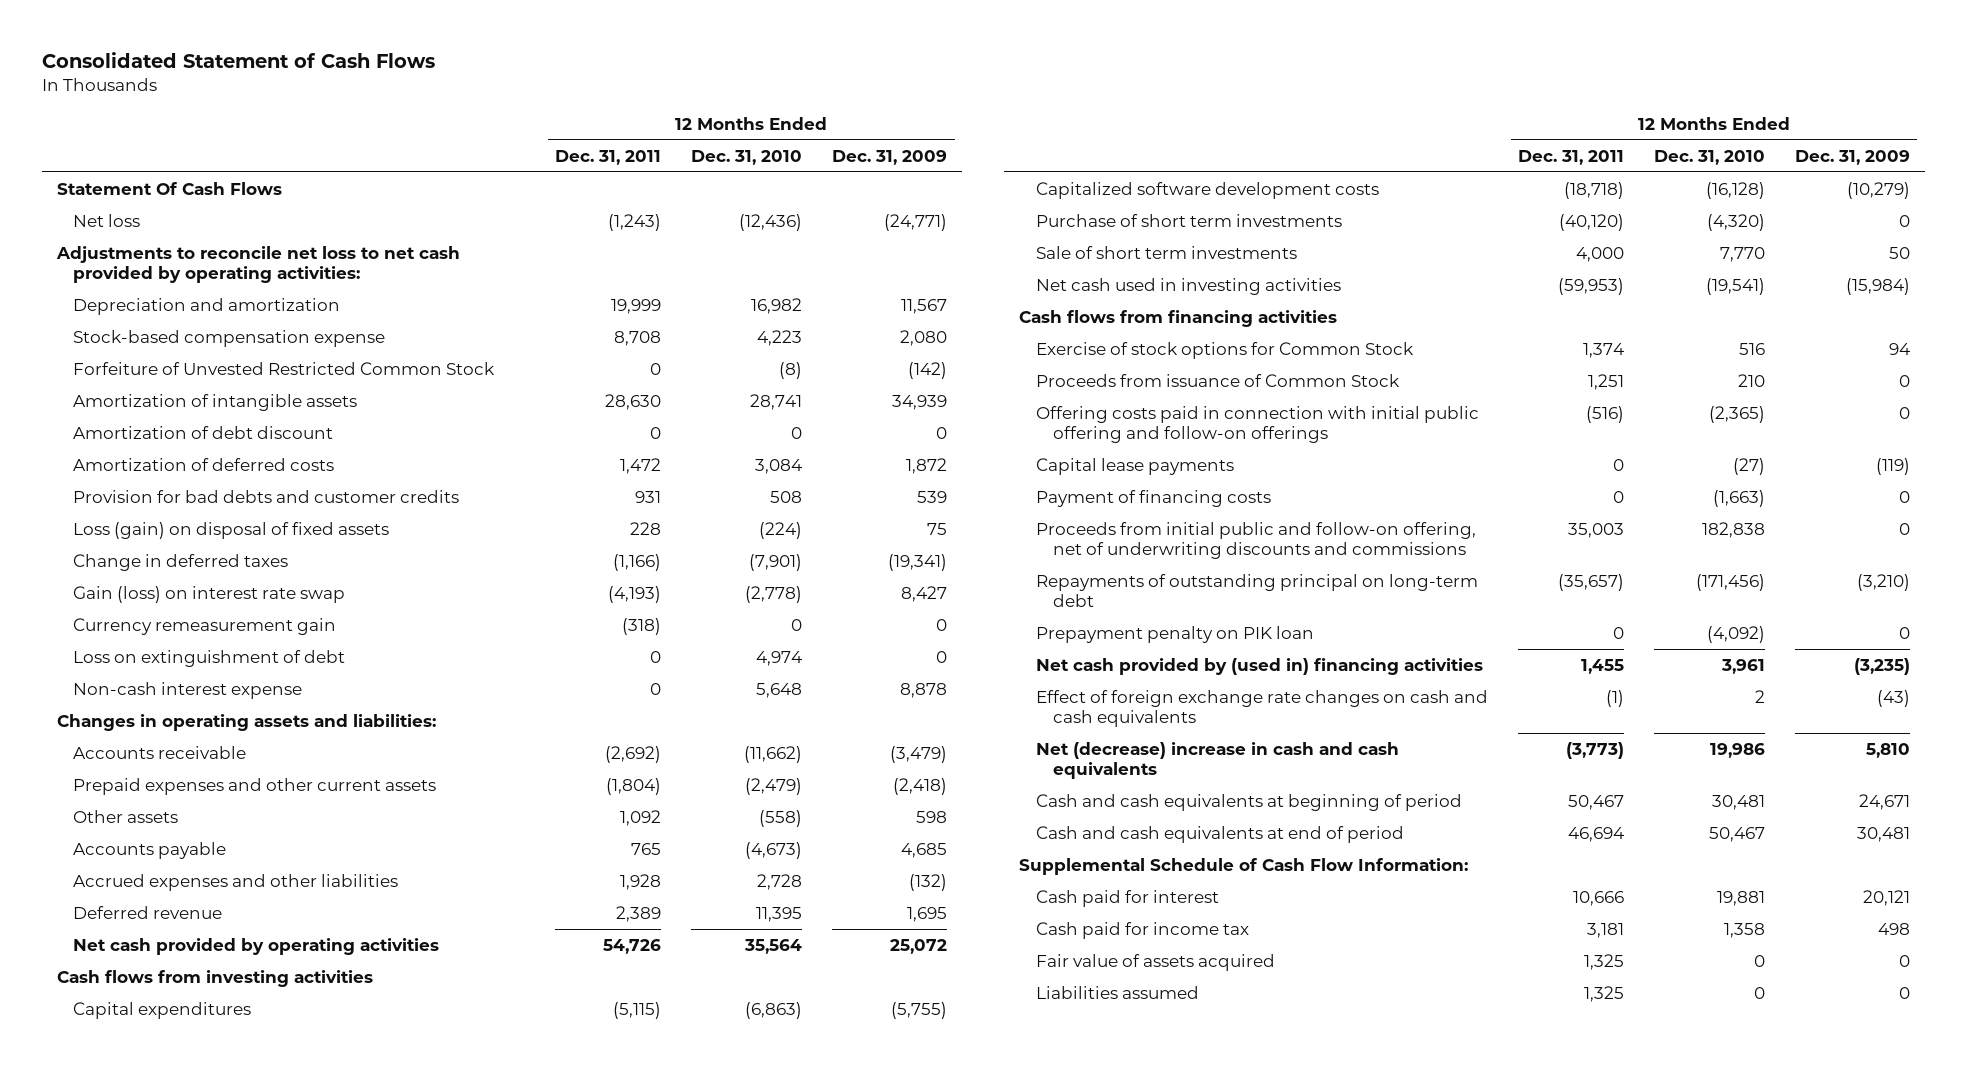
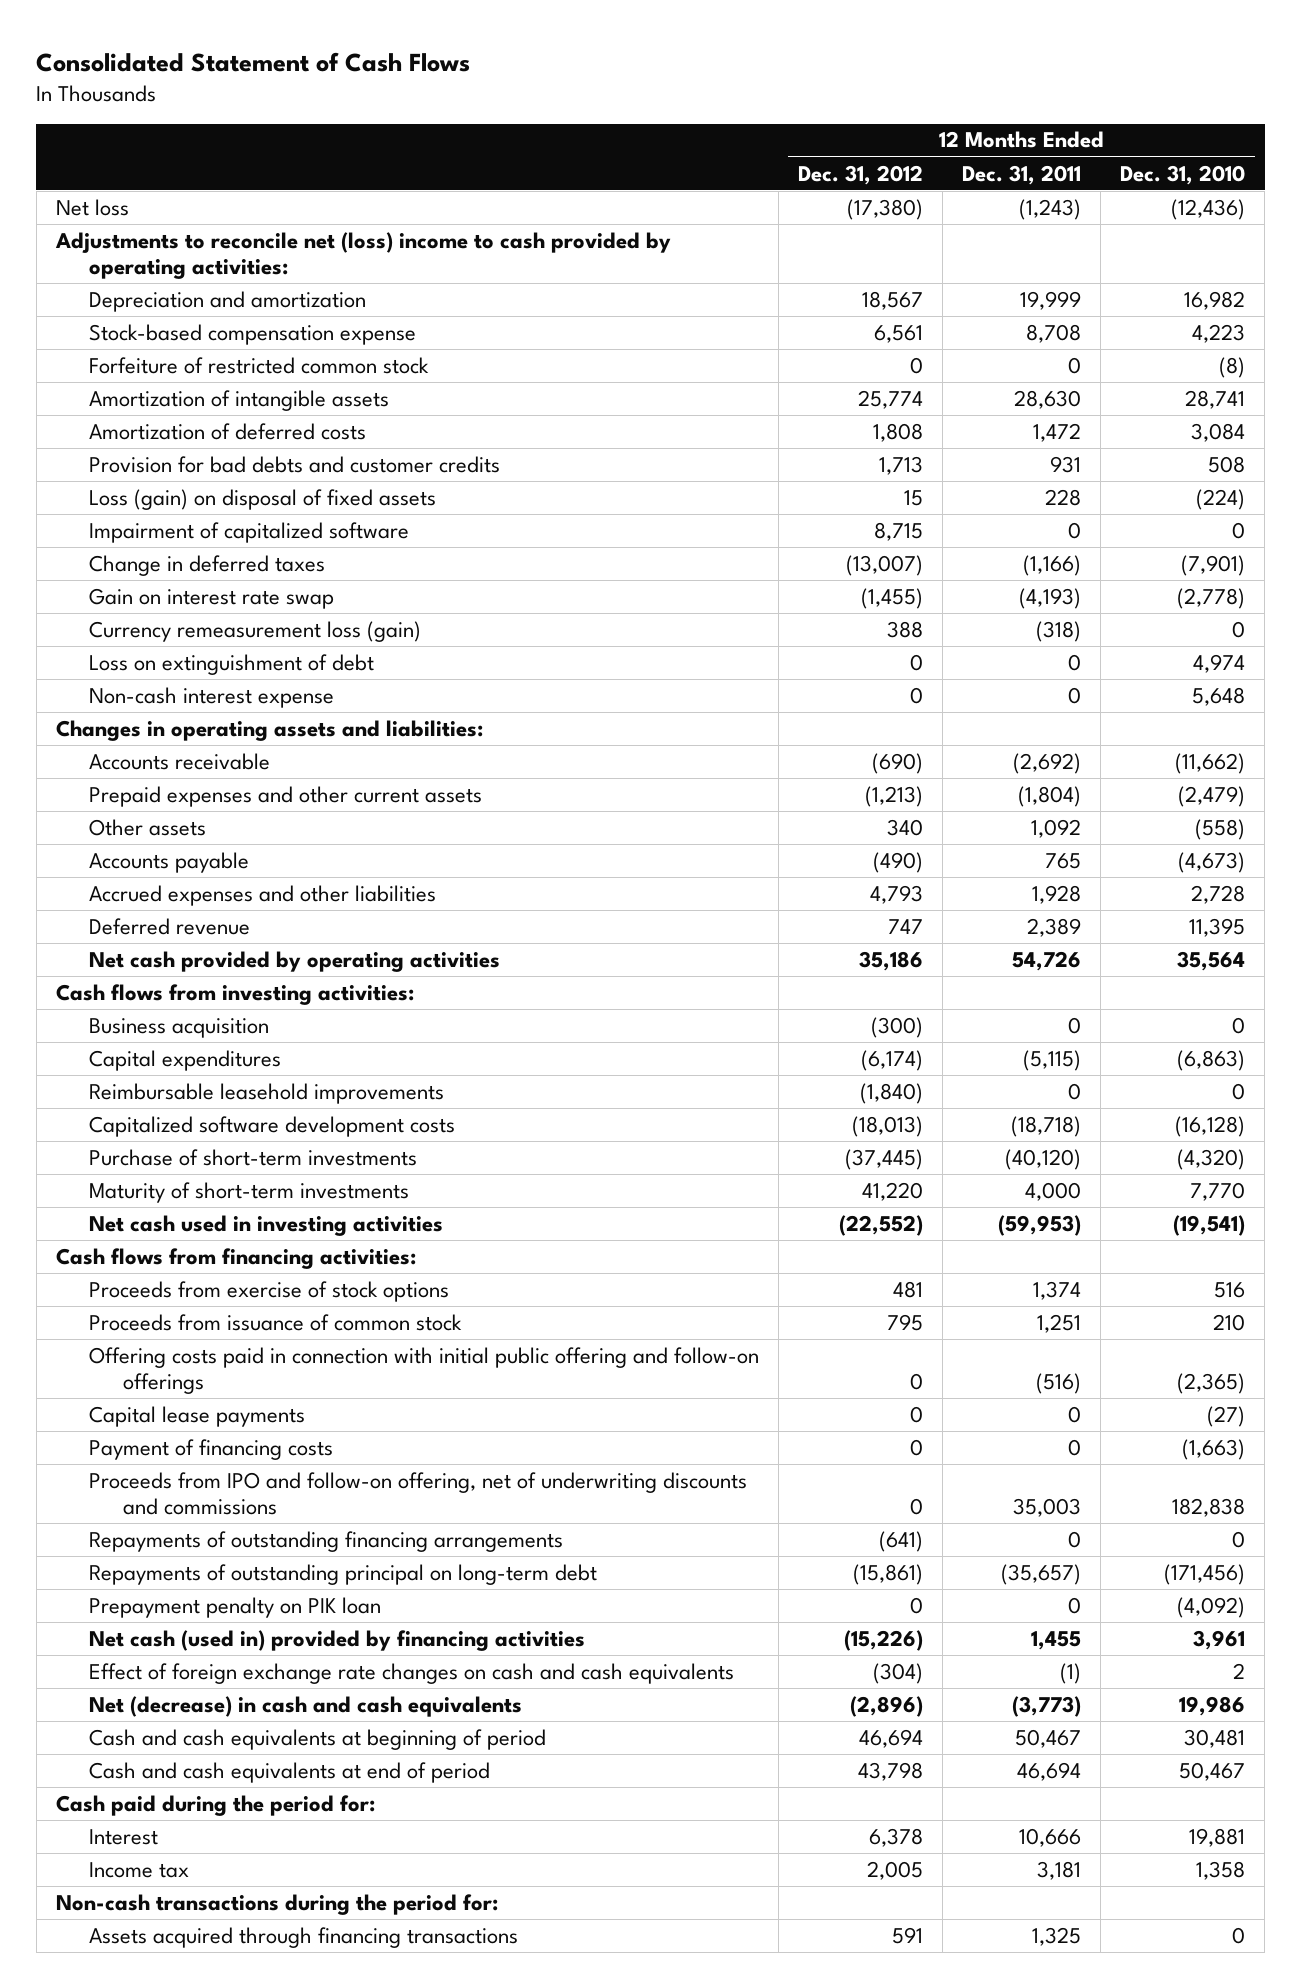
- | 12 Months Ended Dec. 31, 2011 | 12 Months Ended Dec. 31, 2010 | 12 Months Ended Dec. 31, 2009
+ | 12 Months Ended Dec. 31, 2012 | 12 Months Ended Dec. 31, 2011 | 12 Months Ended Dec. 31, 2010
- Statement Of Cash Flows
- Adjustments to reconcile net loss to net cash provided by operating activities:
+ Adjustments to reconcile net (loss) income to cash provided by operating activities:
- Forfeiture of Unvested Restricted Common Stock | 0 | (8) | (142)
+ Forfeiture of restricted common stock | 0 | 0 | (8)
- Amortization of debt discount | 0 | 0 | 0
+ Impairment of capitalized software | 8,715 | 0 | 0
- Gain (loss) on interest rate swap | (4,193) | (2,778) | 8,427
- Currency remeasurement gain | (318) | 0 | 0
+ Gain on interest rate swap | (1,455) | (4,193) | (2,778)
+ Currency remeasurement loss (gain) | 388 | (318) | 0
- Cash flows from investing activities
+ Cash flows from investing activities:
+ Business acquisition | (300) | 0 | 0
+ Reimbursable leasehold improvements | (1,840) | 0 | 0
- Purchase of short term investments | (40,120) | (4,320) | 0
- Sale of short term investments | 4,000 | 7,770 | 50
+ Purchase of short-term investments | (37,445) | (40,120) | (4,320)
+ Maturity of short-term investments | 41,220 | 4,000 | 7,770
- Cash flows from financing activities
- Exercise of stock options for Common Stock | 1,374 | 516 | 94
- Proceeds from issuance of Common Stock | 1,251 | 210 | 0
+ Cash flows from financing activities:
+ Proceeds from exercise of stock options | 481 | 1,374 | 516
+ Proceeds from issuance of common stock | 795 | 1,251 | 210
- Proceeds from initial public and follow-on offering, net of underwriting discounts and commissions | 35,003 | 182,838 | 0
+ Proceeds from IPO and follow-on offering, net of underwriting discounts and commissions | 0 | 35,003 | 182,838
+ Repayments of outstanding financing arrangements | (641) | 0 | 0
- Net cash provided by (used in) financing activities | 1,455 | 3,961 | (3,235)
+ Net cash (used in) provided by financing activities | (15,226) | 1,455 | 3,961
- Net (decrease) increase in cash and cash equivalents | (3,773) | 19,986 | 5,810
+ Net (decrease) in cash and cash equivalents | (2,896) | (3,773) | 19,986
- Supplemental Schedule of Cash Flow Information:
- Cash paid for interest | 10,666 | 19,881 | 20,121
- Cash paid for income tax | 3,181 | 1,358 | 498
- Fair value of assets acquired | 1,325 | 0 | 0
- Liabilities assumed | 1,325 | 0 | 0
+ Cash paid during the period for:
+ Interest | 6,378 | 10,666 | 19,881
+ Income tax | 2,005 | 3,181 | 1,358
+ Non-cash transactions during the period for:
+ Assets acquired through financing transactions | 591 | 1,325 | 0

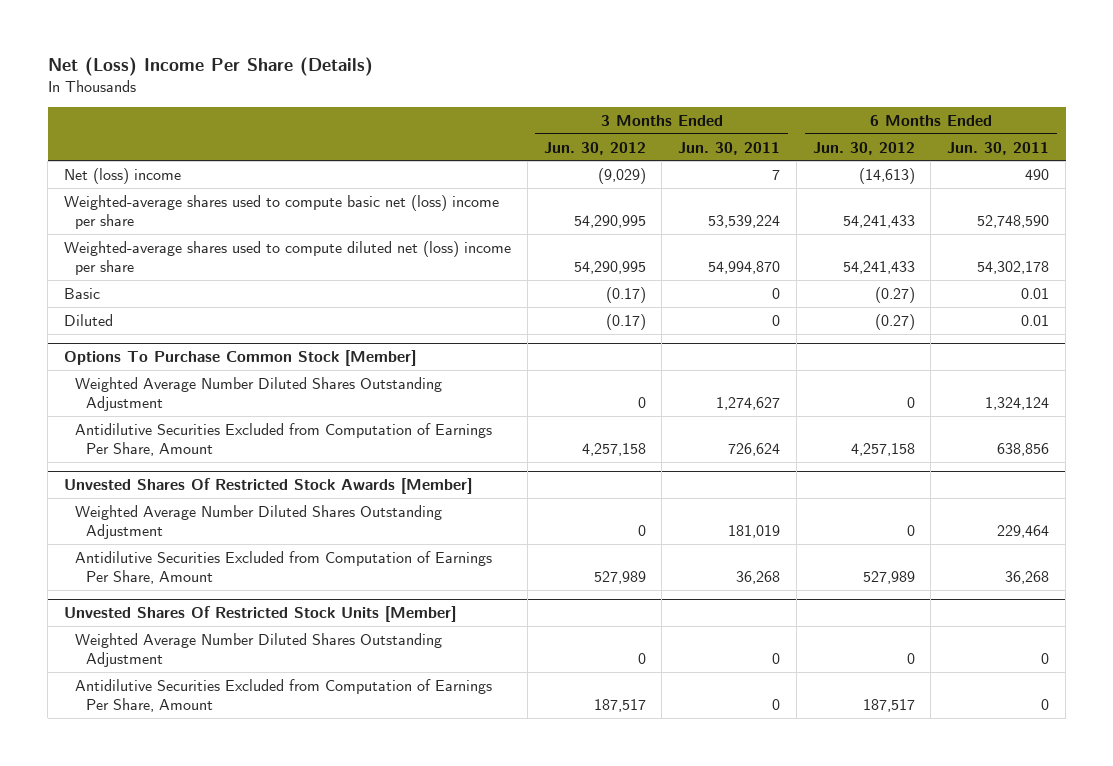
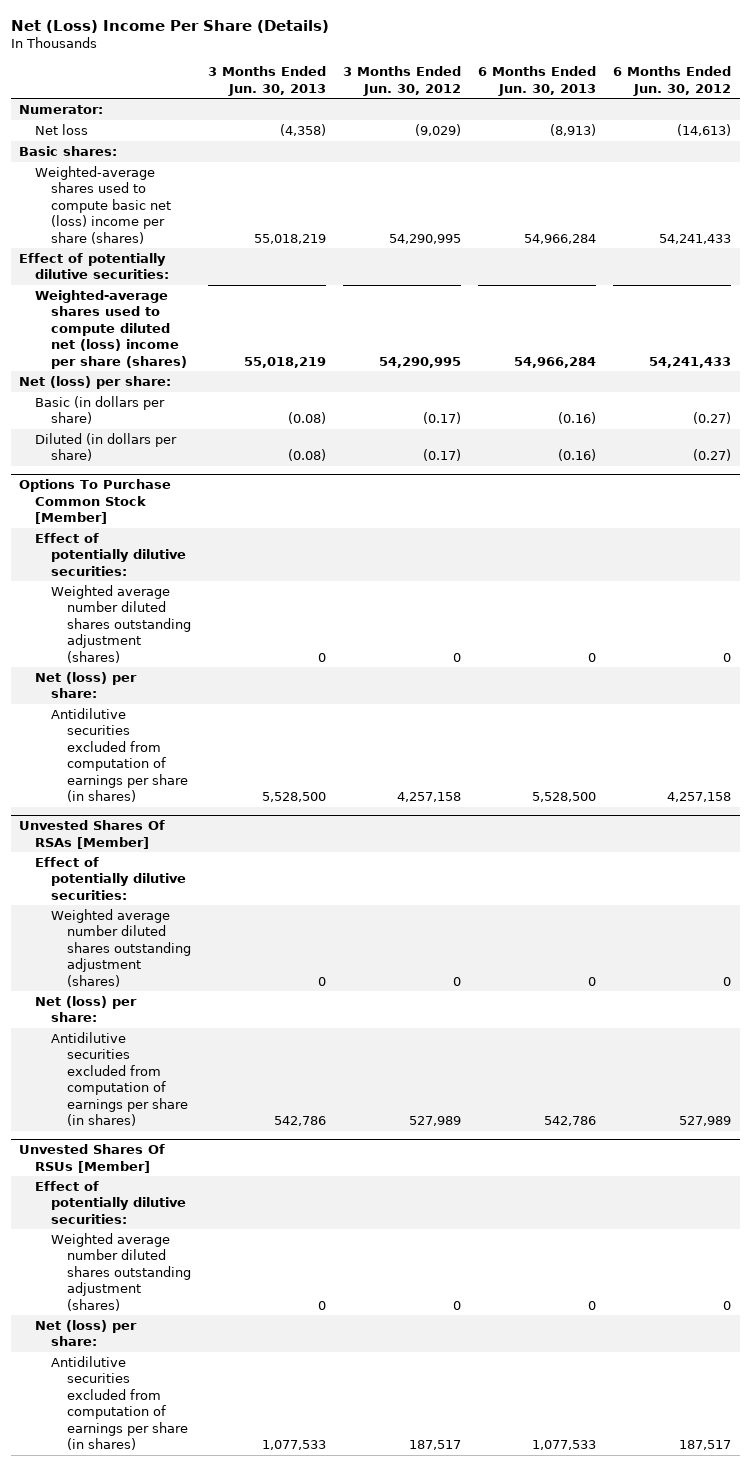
- | 3 Months Ended Jun. 30, 2012 | 3 Months Ended Jun. 30, 2011 | 6 Months Ended Jun. 30, 2012 | 6 Months Ended Jun. 30, 2011
+ | 3 Months Ended Jun. 30, 2013 | 3 Months Ended Jun. 30, 2012 | 6 Months Ended Jun. 30, 2013 | 6 Months Ended Jun. 30, 2012
- Net (loss) income | (9,029) | 7 | (14,613) | 490
- Weighted-average shares used to compute basic net (loss) income per share | 54,290,995 | 53,539,224 | 54,241,433 | 52,748,590
- Weighted-average shares used to compute diluted net (loss) income per share | 54,290,995 | 54,994,870 | 54,241,433 | 54,302,178
- Basic | (0.17) | 0 | (0.27) | 0.01
- Diluted | (0.17) | 0 | (0.27) | 0.01
+ Numerator:
+ Net loss | (4,358) | (9,029) | (8,913) | (14,613)
+ Basic shares:
+ Weighted-average shares used to compute basic net (loss) income per share (shares) | 55,018,219 | 54,290,995 | 54,966,284 | 54,241,433
+ Effect of potentially dilutive securities:
+ Weighted-average shares used to compute diluted net (loss) income per share (shares) | 55,018,219 | 54,290,995 | 54,966,284 | 54,241,433
+ Net (loss) per share:
+ Basic (in dollars per share) | (0.08) | (0.17) | (0.16) | (0.27)
+ Diluted (in dollars per share) | (0.08) | (0.17) | (0.16) | (0.27)
@ Options To Purchase Common Stock [Member]
- Weighted Average Number Diluted Shares Outstanding Adjustment | 0 | 1,274,627 | 0 | 1,324,124
- Antidilutive Securities Excluded from Computation of Earnings Per Share, Amount | 4,257,158 | 726,624 | 4,257,158 | 638,856
- Unvested Shares Of Restricted Stock Awards [Member]
- Weighted Average Number Diluted Shares Outstanding Adjustment | 0 | 181,019 | 0 | 229,464
- Antidilutive Securities Excluded from Computation of Earnings Per Share, Amount | 527,989 | 36,268 | 527,989 | 36,268
- Unvested Shares Of Restricted Stock Units [Member]
- Weighted Average Number Diluted Shares Outstanding Adjustment | 0 | 0 | 0 | 0
- Antidilutive Securities Excluded from Computation of Earnings Per Share, Amount | 187,517 | 0 | 187,517 | 0
@ Options To Purchase Common Stock [Member]
+ Effect of potentially dilutive securities:
+ Weighted average number diluted shares outstanding adjustment (shares) | 0 | 0 | 0 | 0
+ Net (loss) per share:
+ Antidilutive securities excluded from computation of earnings per share (in shares) | 5,528,500 | 4,257,158 | 5,528,500 | 4,257,158
+ Unvested Shares Of RSAs [Member]
+ Effect of potentially dilutive securities:
+ Weighted average number diluted shares outstanding adjustment (shares) | 0 | 0 | 0 | 0
+ Net (loss) per share:
+ Antidilutive securities excluded from computation of earnings per share (in shares) | 542,786 | 527,989 | 542,786 | 527,989
+ Unvested Shares Of RSUs [Member]
+ Effect of potentially dilutive securities:
+ Weighted average number diluted shares outstanding adjustment (shares) | 0 | 0 | 0 | 0
+ Net (loss) per share:
+ Antidilutive securities excluded from computation of earnings per share (in shares) | 1,077,533 | 187,517 | 1,077,533 | 187,517

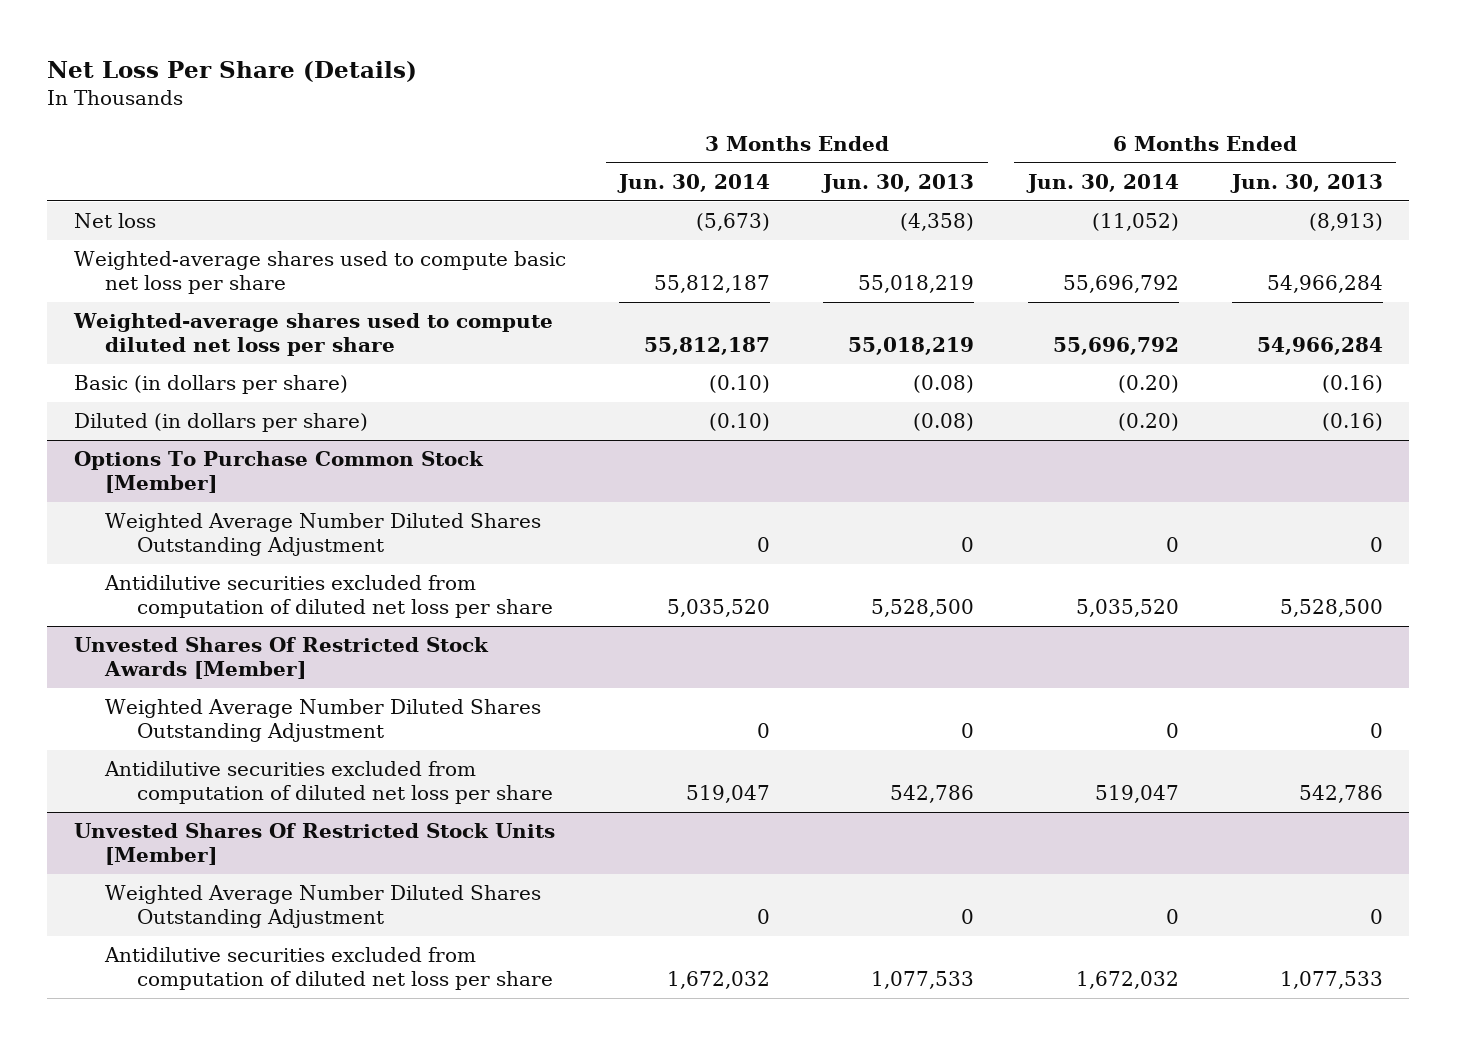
- Net (Loss) Income Per Share (Details)
+ Net Loss Per Share (Details)
- | 3 Months Ended Jun. 30, 2013 | 3 Months Ended Jun. 30, 2012 | 6 Months Ended Jun. 30, 2013 | 6 Months Ended Jun. 30, 2012
+ | 3 Months Ended Jun. 30, 2014 | 3 Months Ended Jun. 30, 2013 | 6 Months Ended Jun. 30, 2014 | 6 Months Ended Jun. 30, 2013
- Numerator:
- Basic shares:
- Weighted-average shares used to compute basic net (loss) income per share (shares) | 55,018,219 | 54,290,995 | 54,966,284 | 54,241,433
- Effect of potentially dilutive securities:
- Weighted-average shares used to compute diluted net (loss) income per share (shares) | 55,018,219 | 54,290,995 | 54,966,284 | 54,241,433
- Net (loss) per share:
+ Weighted-average shares used to compute basic net loss per share | 55,812,187 | 55,018,219 | 55,696,792 | 54,966,284
+ Weighted-average shares used to compute diluted net loss per share | 55,812,187 | 55,018,219 | 55,696,792 | 54,966,284
@ Options To Purchase Common Stock [Member]
- Effect of potentially dilutive securities:
- Weighted average number diluted shares outstanding adjustment (shares) | 0 | 0 | 0 | 0
- Net (loss) per share:
- Antidilutive securities excluded from computation of earnings per share (in shares) | 5,528,500 | 4,257,158 | 5,528,500 | 4,257,158
- Unvested Shares Of RSAs [Member]
- Effect of potentially dilutive securities:
- Weighted average number diluted shares outstanding adjustment (shares) | 0 | 0 | 0 | 0
- Net (loss) per share:
- Antidilutive securities excluded from computation of earnings per share (in shares) | 542,786 | 527,989 | 542,786 | 527,989
- Unvested Shares Of RSUs [Member]
- Effect of potentially dilutive securities:
- Weighted average number diluted shares outstanding adjustment (shares) | 0 | 0 | 0 | 0
- Net (loss) per share:
- Antidilutive securities excluded from computation of earnings per share (in shares) | 1,077,533 | 187,517 | 1,077,533 | 187,517
@ Options To Purchase Common Stock [Member]
+ Weighted Average Number Diluted Shares Outstanding Adjustment | 0 | 0 | 0 | 0
+ Antidilutive securities excluded from computation of diluted net loss per share | 5,035,520 | 5,528,500 | 5,035,520 | 5,528,500
+ Unvested Shares Of Restricted Stock Awards [Member]
+ Weighted Average Number Diluted Shares Outstanding Adjustment | 0 | 0 | 0 | 0
+ Antidilutive securities excluded from computation of diluted net loss per share | 519,047 | 542,786 | 519,047 | 542,786
+ Unvested Shares Of Restricted Stock Units [Member]
+ Weighted Average Number Diluted Shares Outstanding Adjustment | 0 | 0 | 0 | 0
+ Antidilutive securities excluded from computation of diluted net loss per share | 1,672,032 | 1,077,533 | 1,672,032 | 1,077,533

